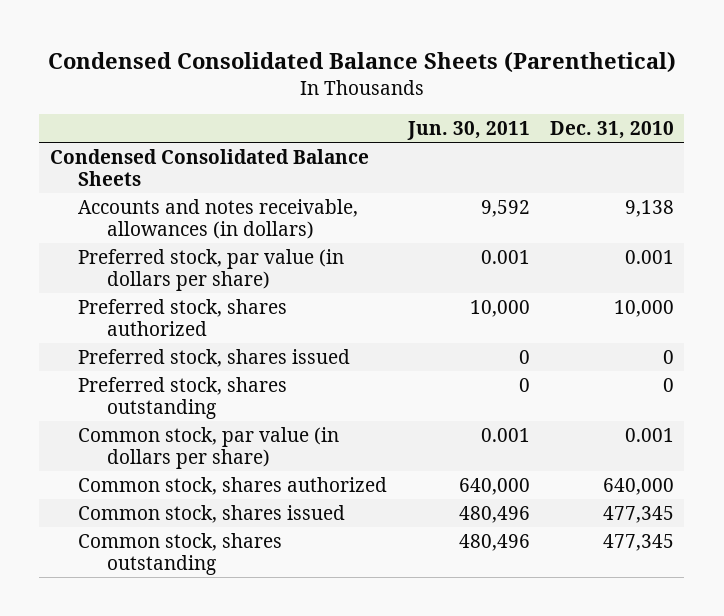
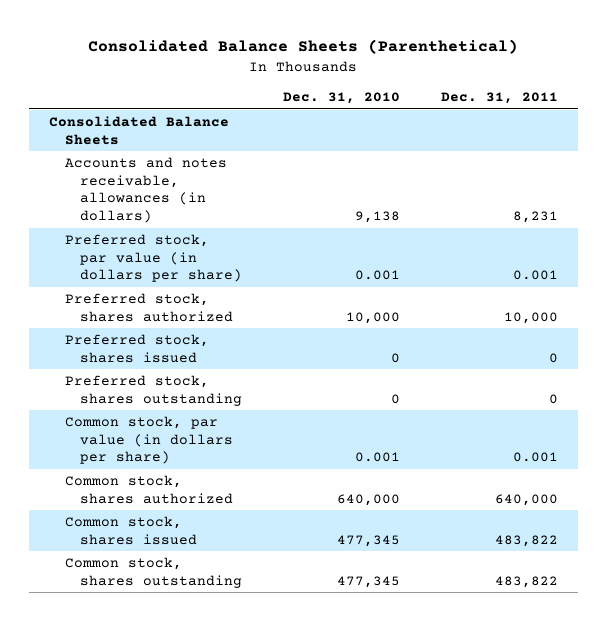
- Condensed Consolidated Balance Sheets (Parenthetical)
+ Consolidated Balance Sheets (Parenthetical)
- | Jun. 30, 2011 | Dec. 31, 2010
+ | Dec. 31, 2010 | Dec. 31, 2011
- Condensed Consolidated Balance Sheets
+ Consolidated Balance Sheets

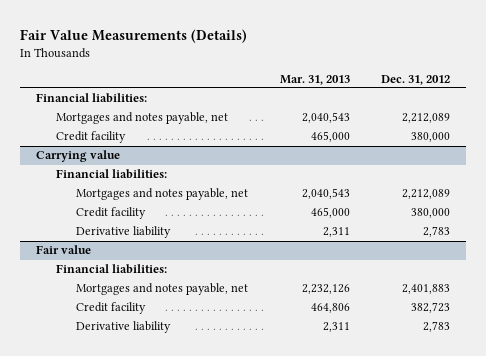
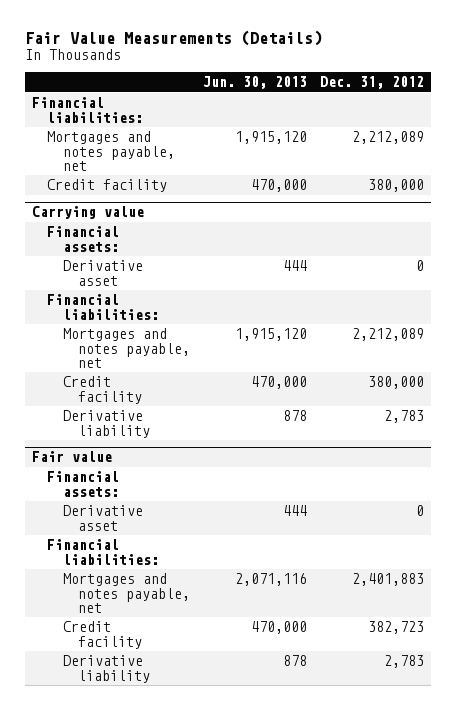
- | Mar. 31, 2013 | Dec. 31, 2012
+ | Jun. 30, 2013 | Dec. 31, 2012
@ Carrying value
+ Financial assets:
+ Derivative asset | 444 | 0
@ Fair value
+ Financial assets:
+ Derivative asset | 444 | 0

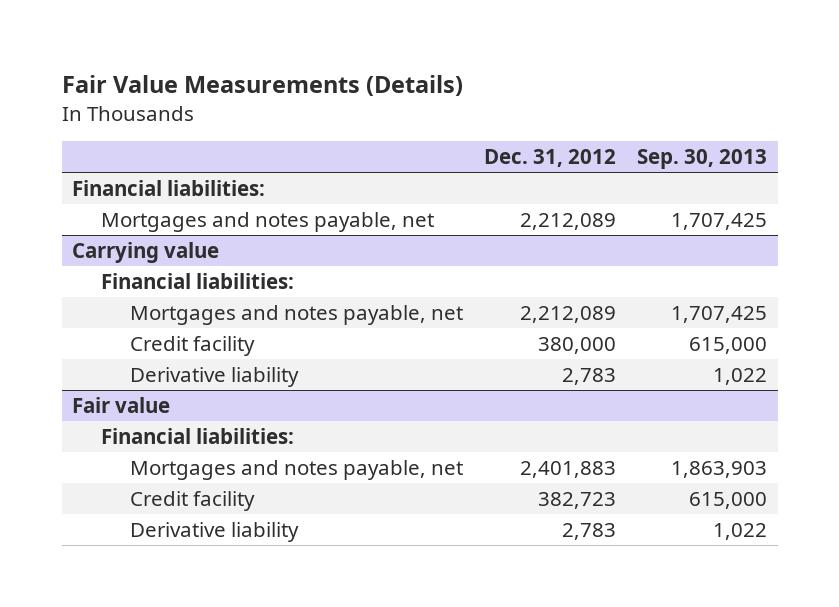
- | Jun. 30, 2013 | Dec. 31, 2012
+ | Dec. 31, 2012 | Sep. 30, 2013
- Credit facility | 470,000 | 380,000
@ Carrying value
- Financial assets:
- Derivative asset | 444 | 0
@ Fair value
- Financial assets:
- Derivative asset | 444 | 0

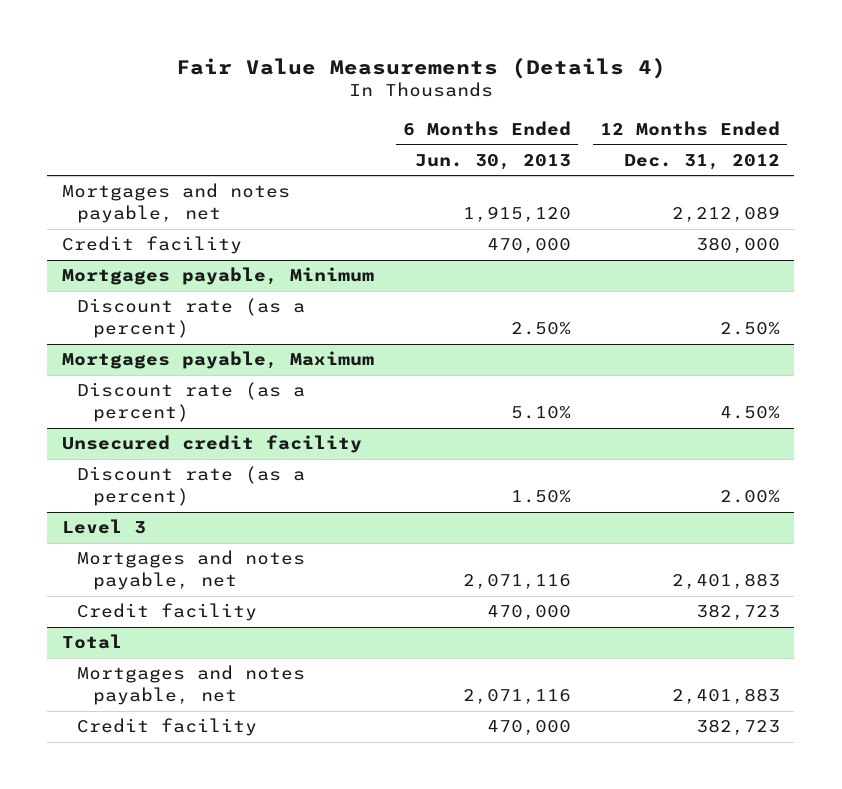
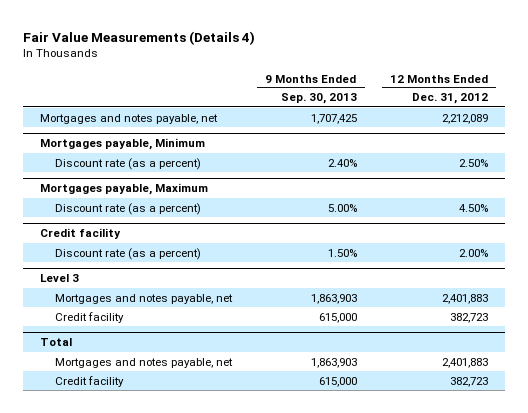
- | 6 Months Ended Jun. 30, 2013 | 12 Months Ended Dec. 31, 2012
+ | 9 Months Ended Sep. 30, 2013 | 12 Months Ended Dec. 31, 2012
- Credit facility | 470,000 | 380,000
- Unsecured credit facility
+ Credit facility

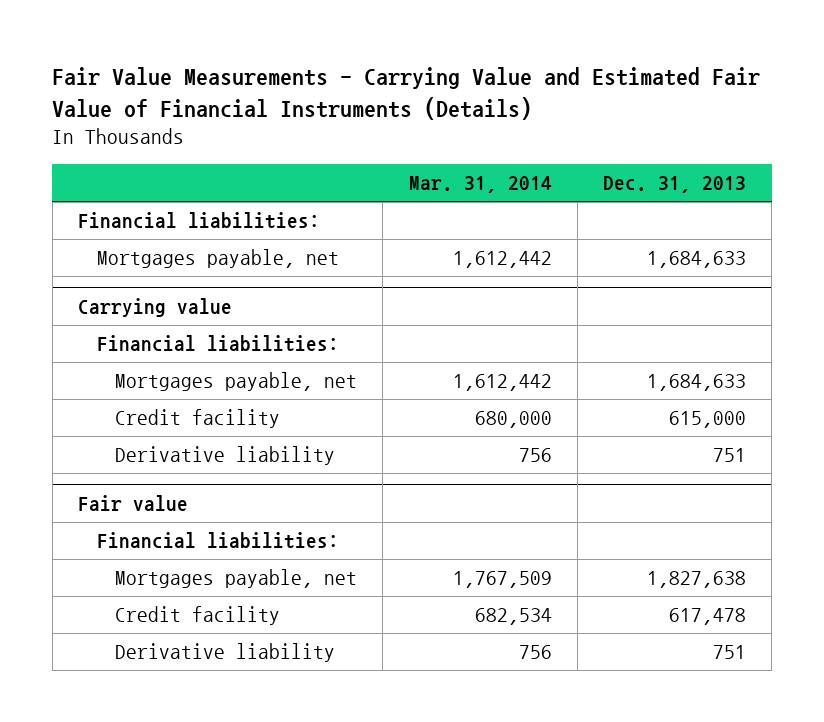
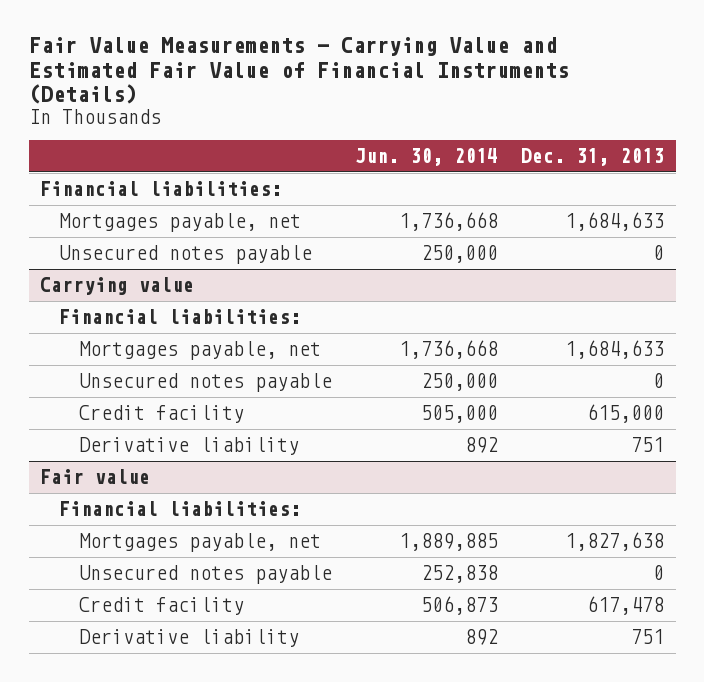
- | Mar. 31, 2014 | Dec. 31, 2013
+ | Jun. 30, 2014 | Dec. 31, 2013
+ Unsecured notes payable | 250,000 | 0
@ Carrying value
+ Unsecured notes payable | 250,000 | 0
@ Fair value
+ Unsecured notes payable | 252,838 | 0

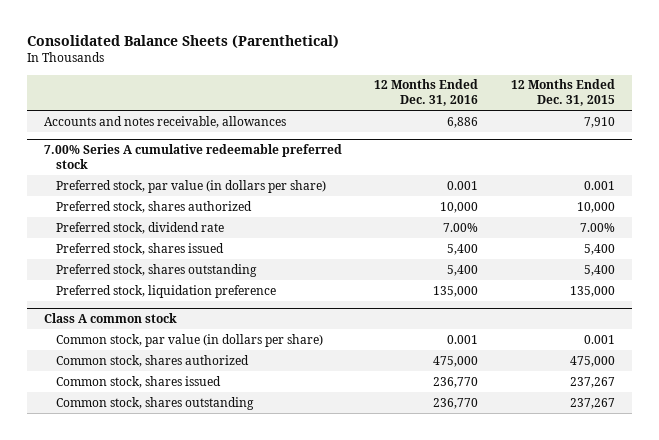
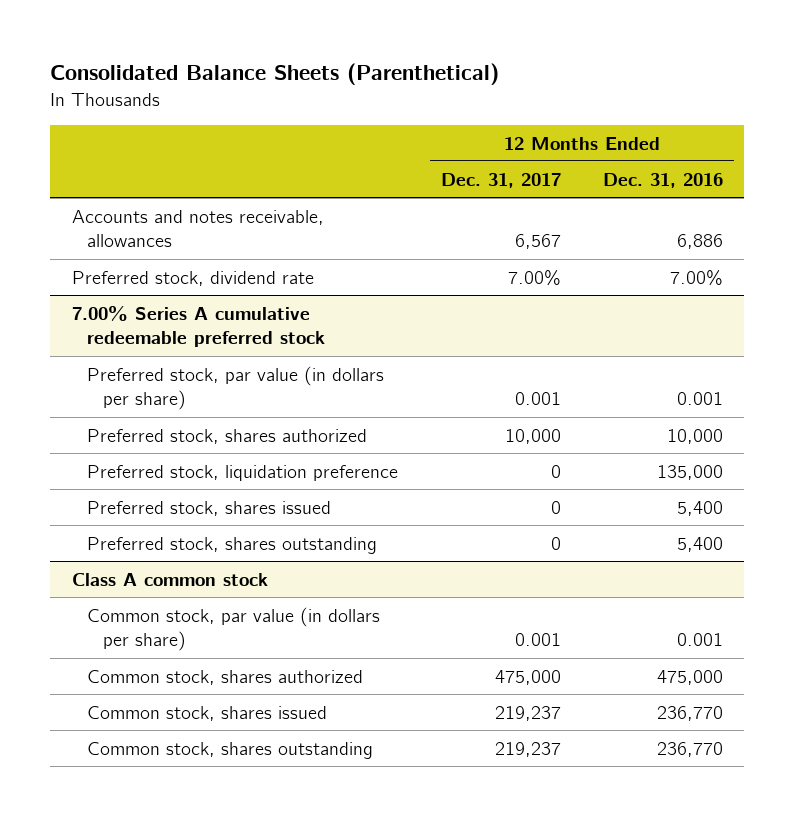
- | 12 Months Ended Dec. 31, 2016 | 12 Months Ended Dec. 31, 2015
+ | 12 Months Ended Dec. 31, 2017 | 12 Months Ended Dec. 31, 2016
+ Preferred stock, dividend rate | 7.00% | 7.00%
@ 7.00% Series A cumulative redeemable preferred stock
- Preferred stock, dividend rate | 7.00% | 7.00%
moved up: Preferred stock, liquidation preference | 0 | 135,000

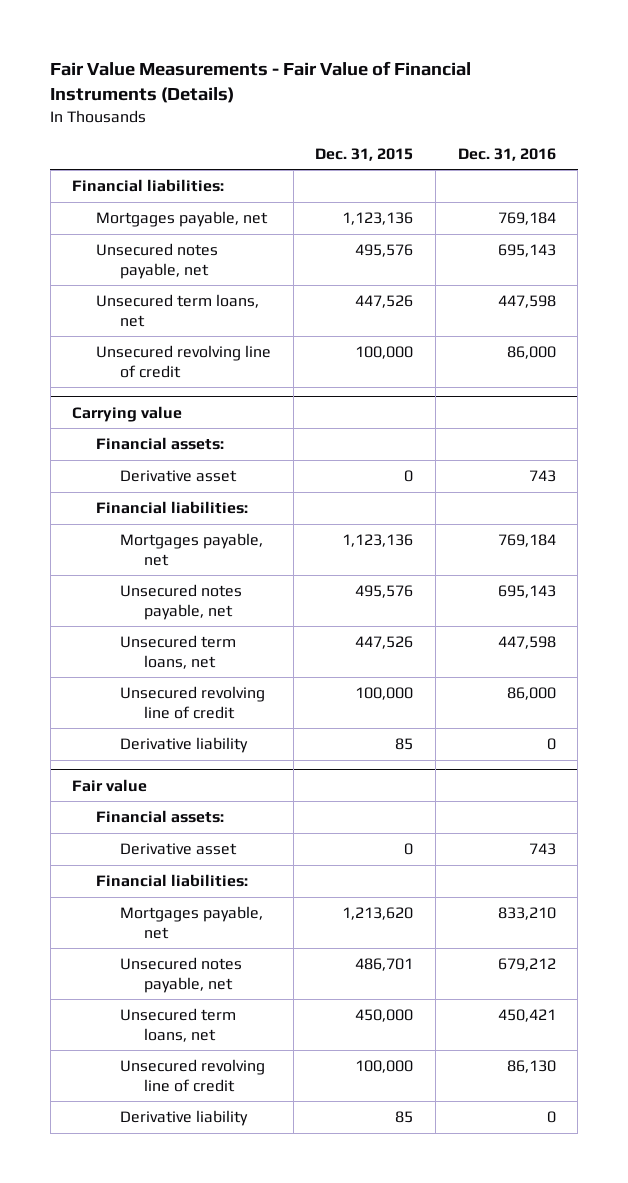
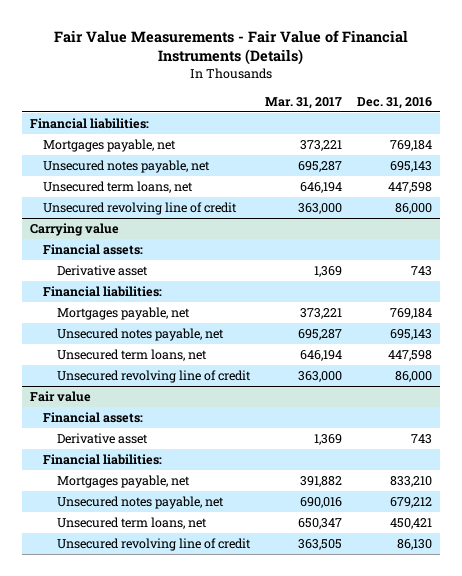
- | Dec. 31, 2015 | Dec. 31, 2016
+ | Mar. 31, 2017 | Dec. 31, 2016
@ Carrying value
- Derivative liability | 85 | 0
@ Fair value
- Derivative liability | 85 | 0

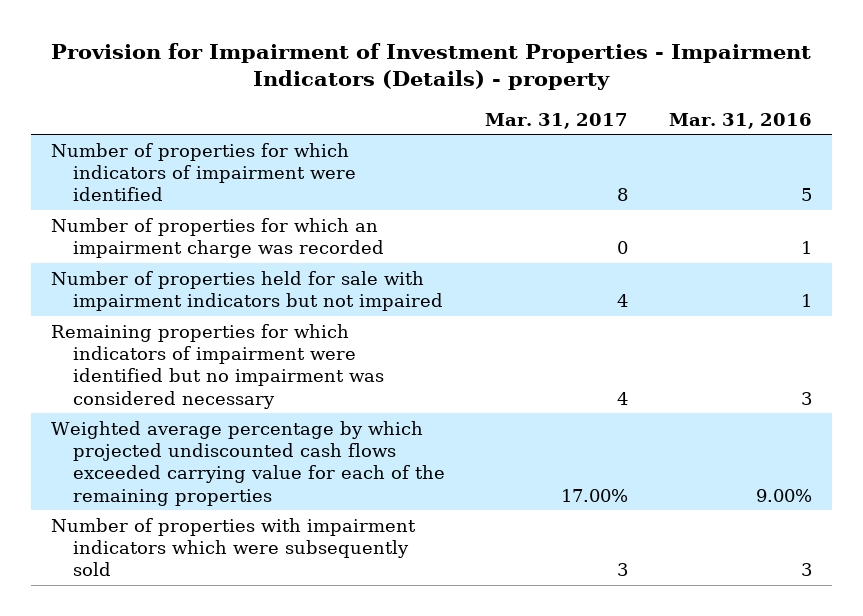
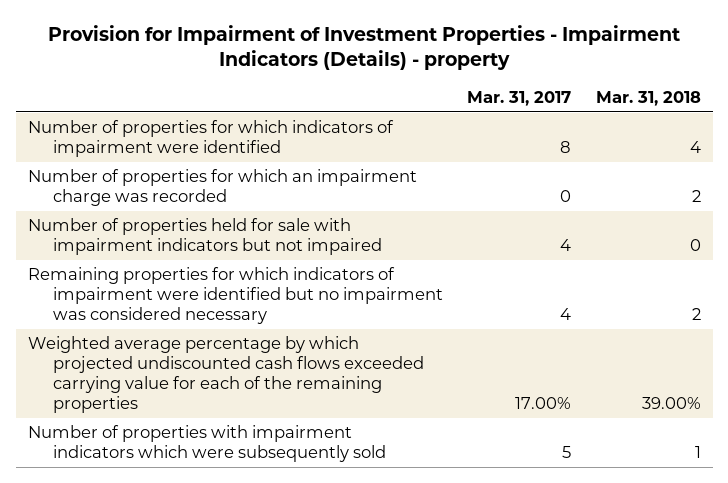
- | Mar. 31, 2017 | Mar. 31, 2016
+ | Mar. 31, 2017 | Mar. 31, 2018
- Number of properties with impairment indicators which were subsequently sold | 3 | 3
+ Number of properties with impairment indicators which were subsequently sold | 5 | 1

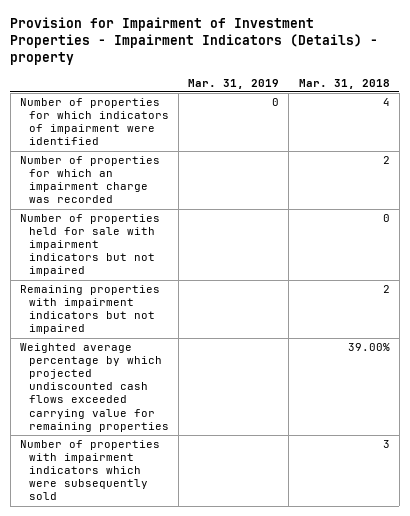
- | Mar. 31, 2017 | Mar. 31, 2018
+ | Mar. 31, 2019 | Mar. 31, 2018
- Remaining properties for which indicators of impairment were identified but no impairment was considered necessary | 4 | 2
- Weighted average percentage by which projected undiscounted cash flows exceeded carrying value for each of the remaining properties | 17.00% | 39.00%
- Number of properties with impairment indicators which were subsequently sold | 5 | 1
+ Remaining properties with impairment indicators but not impaired | | 2
+ Weighted average percentage by which projected undiscounted cash flows exceeded carrying value for remaining properties | | 39.00%
+ Number of properties with impairment indicators which were subsequently sold | | 3

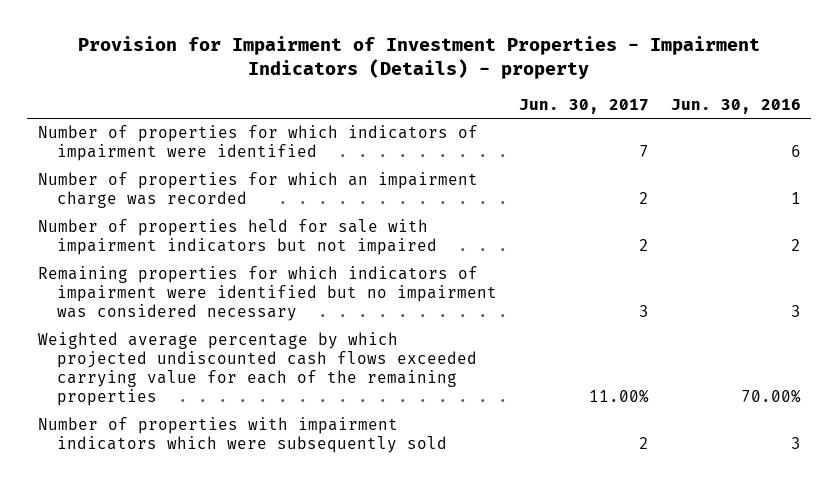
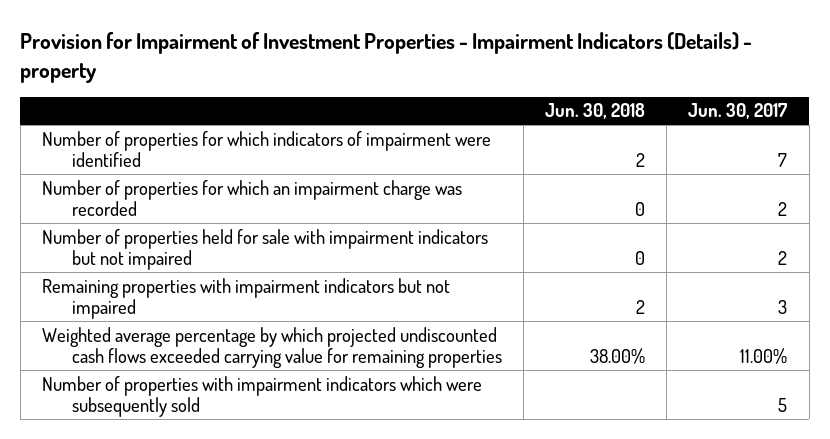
- | Jun. 30, 2017 | Jun. 30, 2016
+ | Jun. 30, 2018 | Jun. 30, 2017
- Remaining properties for which indicators of impairment were identified but no impairment was considered necessary | 3 | 3
- Weighted average percentage by which projected undiscounted cash flows exceeded carrying value for each of the remaining properties | 11.00% | 70.00%
- Number of properties with impairment indicators which were subsequently sold | 2 | 3
+ Remaining properties with impairment indicators but not impaired | 2 | 3
+ Weighted average percentage by which projected undiscounted cash flows exceeded carrying value for remaining properties | 38.00% | 11.00%
+ Number of properties with impairment indicators which were subsequently sold | | 5

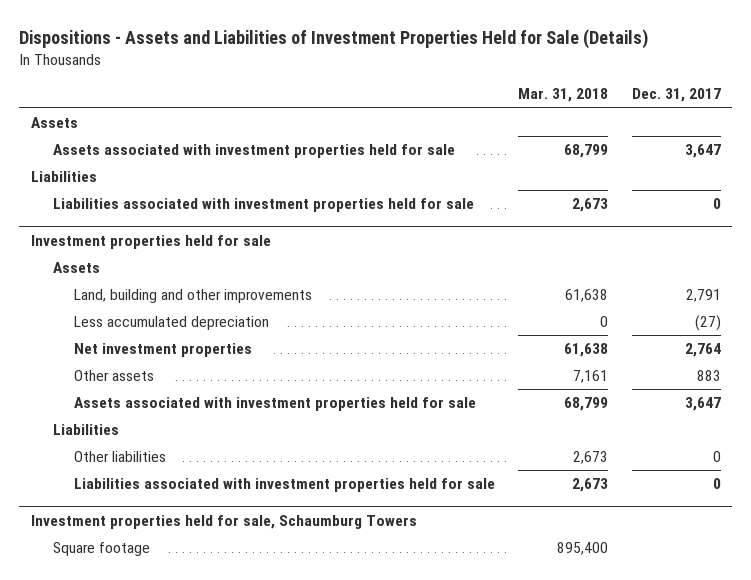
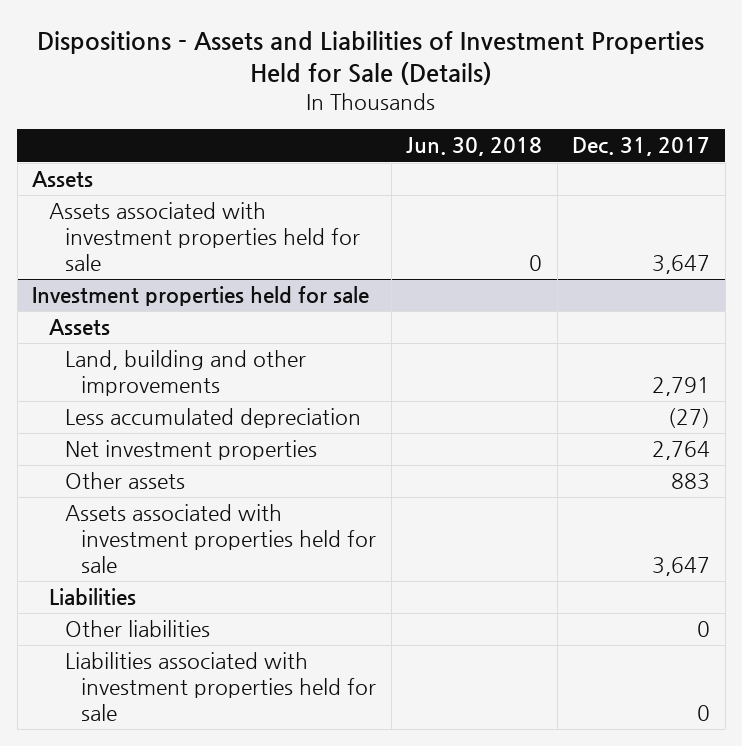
- | Mar. 31, 2018 | Dec. 31, 2017
+ | Jun. 30, 2018 | Dec. 31, 2017
- Liabilities
- Liabilities associated with investment properties held for sale | 2,673 | 0
- Investment properties held for sale, Schaumburg Towers
- Square footage | 895,400 |

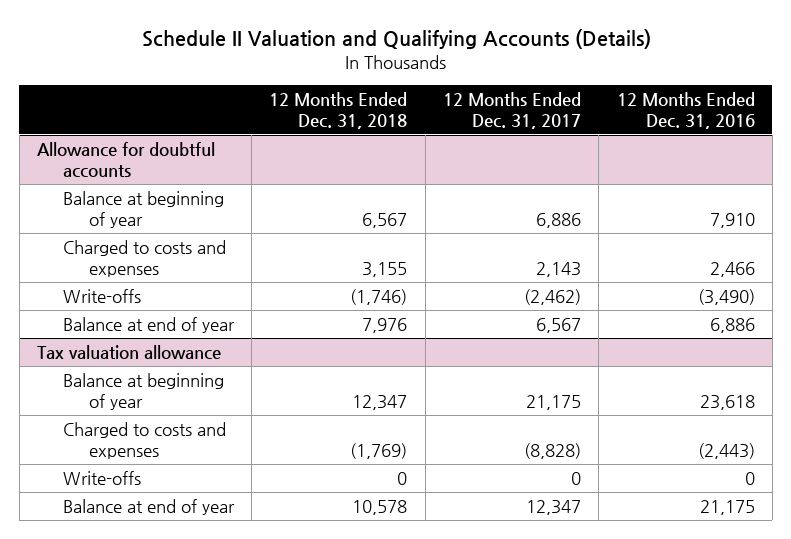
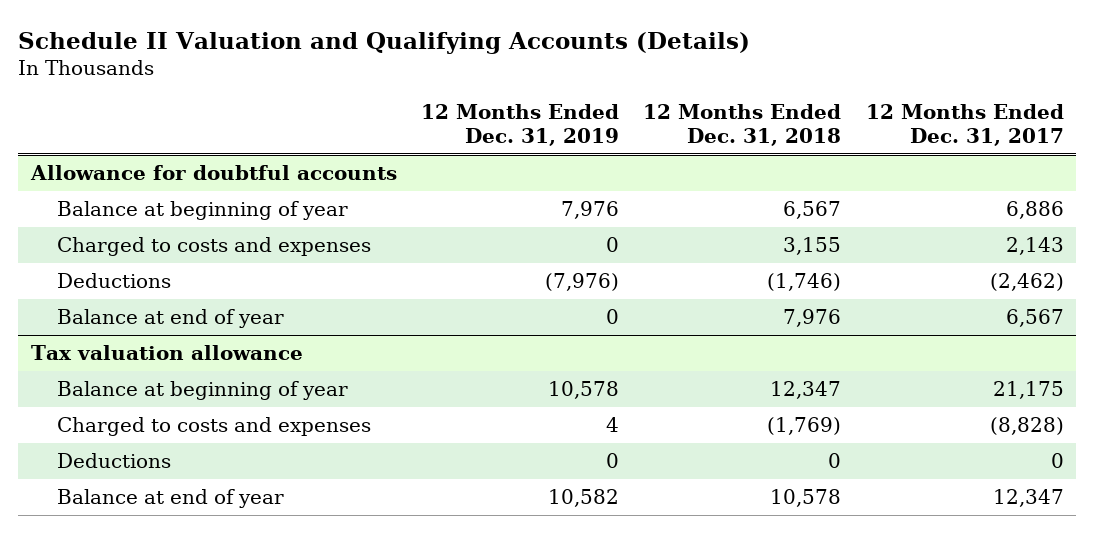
- | 12 Months Ended Dec. 31, 2018 | 12 Months Ended Dec. 31, 2017 | 12 Months Ended Dec. 31, 2016
+ | 12 Months Ended Dec. 31, 2019 | 12 Months Ended Dec. 31, 2018 | 12 Months Ended Dec. 31, 2017
@ Allowance for doubtful accounts
- Write-offs | (1,746) | (2,462) | (3,490)
+ Deductions | (7,976) | (1,746) | (2,462)
@ Tax valuation allowance
- Write-offs | 0 | 0 | 0
+ Deductions | 0 | 0 | 0

